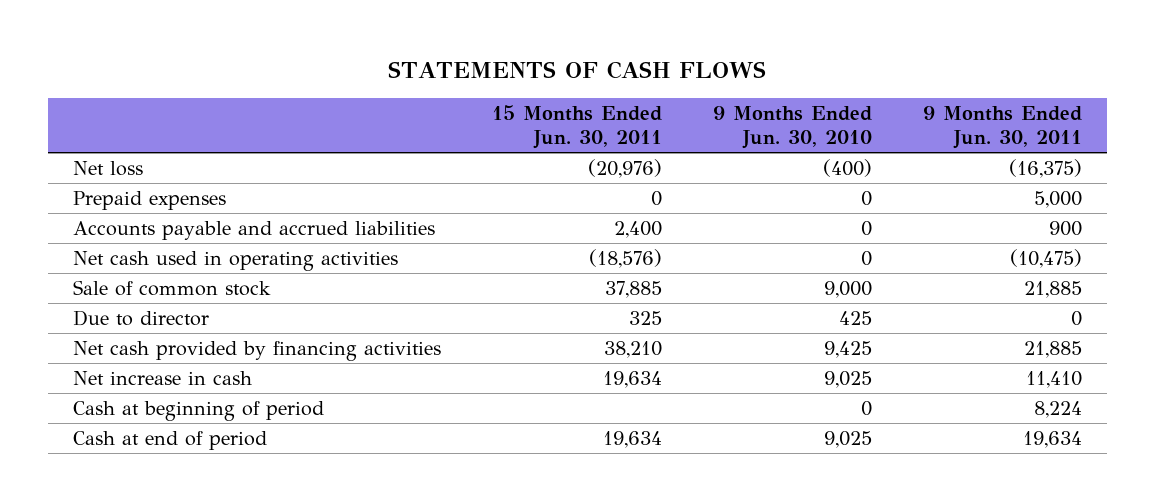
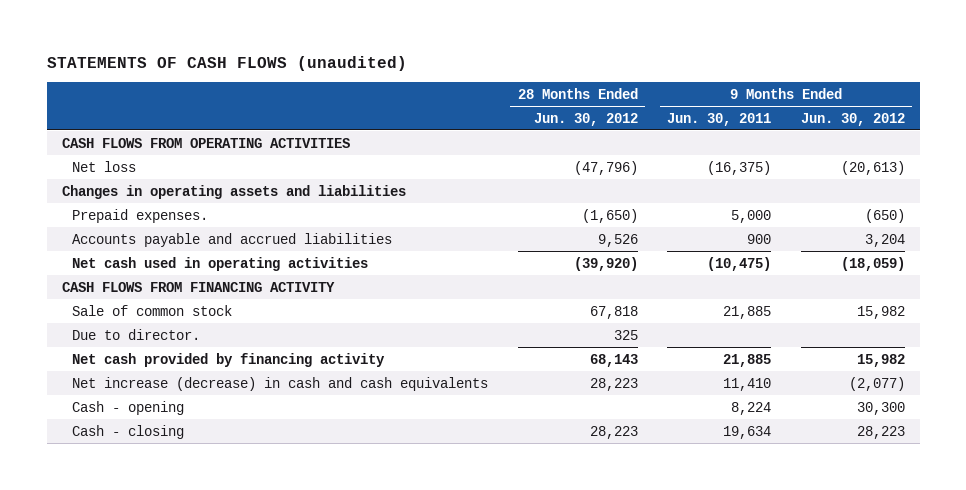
- STATEMENTS OF CASH FLOWS
+ STATEMENTS OF CASH FLOWS (unaudited)
- | 15 Months Ended Jun. 30, 2011 | 9 Months Ended Jun. 30, 2010 | 9 Months Ended Jun. 30, 2011
+ | 28 Months Ended Jun. 30, 2012 | 9 Months Ended Jun. 30, 2011 | 9 Months Ended Jun. 30, 2012
+ CASH FLOWS FROM OPERATING ACTIVITIES
- Prepaid expenses | 0 | 0 | 5,000
+ Changes in operating assets and liabilities
+ Prepaid expenses. | (1,650) | 5,000 | (650)
+ CASH FLOWS FROM FINANCING ACTIVITY
- Due to director | 325 | 425 | 0
- Net cash provided by financing activities | 38,210 | 9,425 | 21,885
- Net increase in cash | 19,634 | 9,025 | 11,410
- Cash at beginning of period | | 0 | 8,224
- Cash at end of period | 19,634 | 9,025 | 19,634
+ Due to director. | 325 | |
+ Net cash provided by financing activity | 68,143 | 21,885 | 15,982
+ Net increase (decrease) in cash and cash equivalents | 28,223 | 11,410 | (2,077)
+ Cash - opening | | 8,224 | 30,300
+ Cash - closing | 28,223 | 19,634 | 28,223

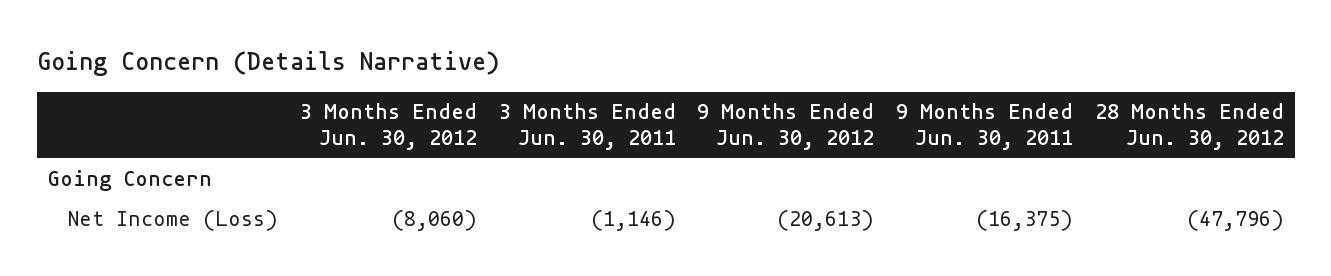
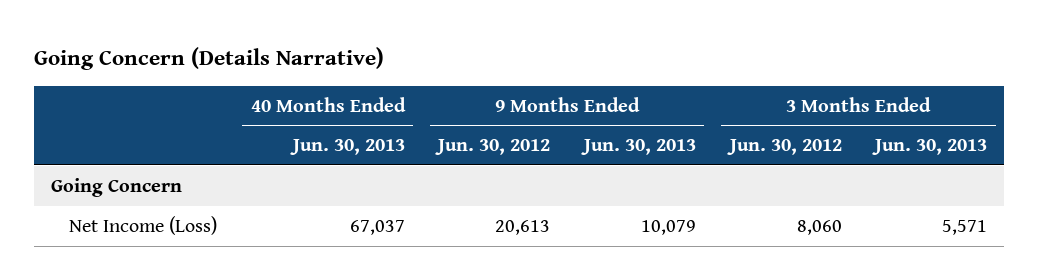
- | 3 Months Ended Jun. 30, 2012 | 3 Months Ended Jun. 30, 2011 | 9 Months Ended Jun. 30, 2012 | 9 Months Ended Jun. 30, 2011 | 28 Months Ended Jun. 30, 2012
+ | 40 Months Ended Jun. 30, 2013 | 9 Months Ended Jun. 30, 2012 | 9 Months Ended Jun. 30, 2013 | 3 Months Ended Jun. 30, 2012 | 3 Months Ended Jun. 30, 2013
- Net Income (Loss) | (8,060) | (1,146) | (20,613) | (16,375) | (47,796)
+ Net Income (Loss) | 67,037 | 20,613 | 10,079 | 8,060 | 5,571

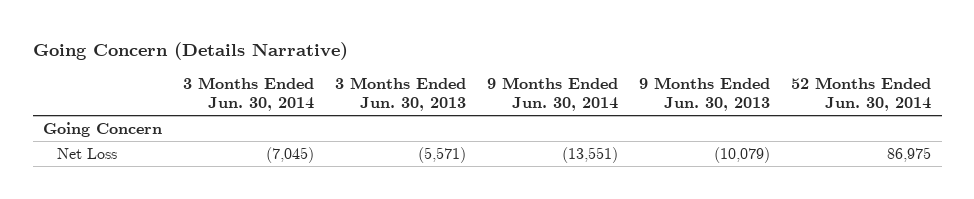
- | 40 Months Ended Jun. 30, 2013 | 9 Months Ended Jun. 30, 2012 | 9 Months Ended Jun. 30, 2013 | 3 Months Ended Jun. 30, 2012 | 3 Months Ended Jun. 30, 2013
+ | 3 Months Ended Jun. 30, 2014 | 3 Months Ended Jun. 30, 2013 | 9 Months Ended Jun. 30, 2014 | 9 Months Ended Jun. 30, 2013 | 52 Months Ended Jun. 30, 2014
- Net Income (Loss) | 67,037 | 20,613 | 10,079 | 8,060 | 5,571
+ Net Loss | (7,045) | (5,571) | (13,551) | (10,079) | 86,975

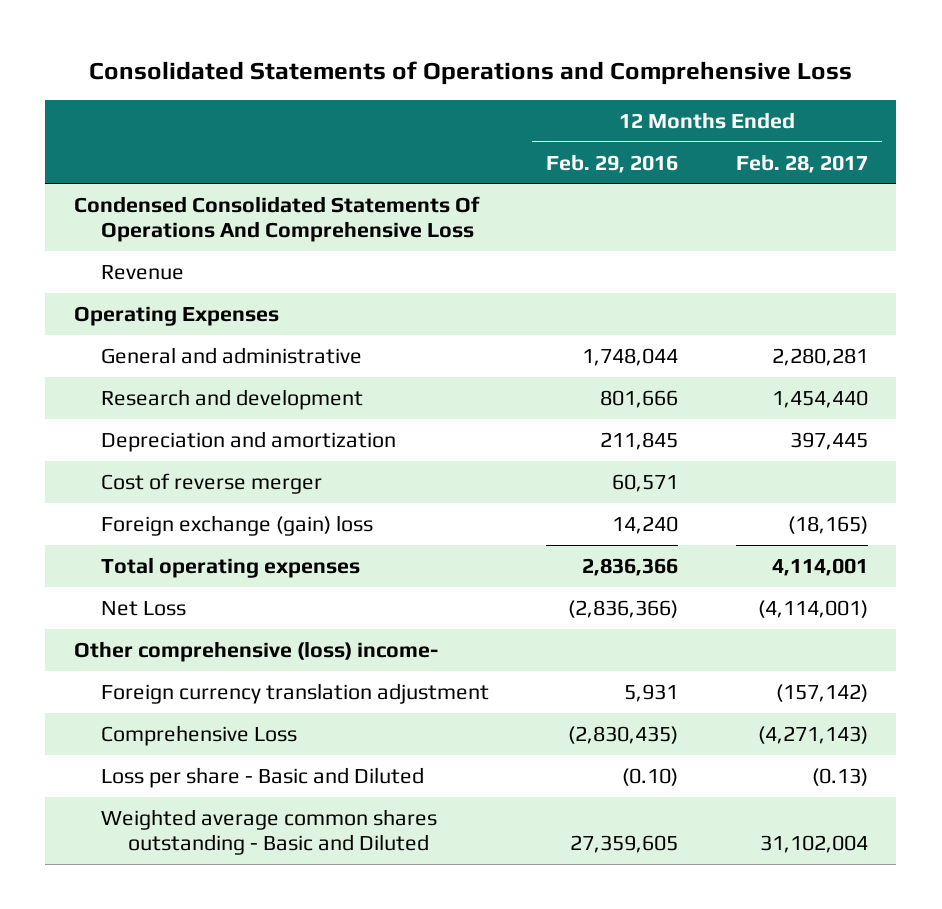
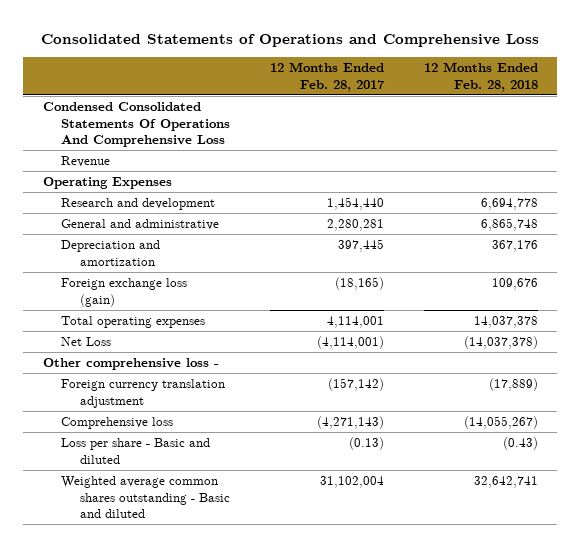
- | 12 Months Ended Feb. 29, 2016 | 12 Months Ended Feb. 28, 2017
+ | 12 Months Ended Feb. 28, 2017 | 12 Months Ended Feb. 28, 2018
moved down: General and administrative | 2,280,281 | 6,865,748
- Cost of reverse merger | 60,571 |
- Foreign exchange (gain) loss | 14,240 | (18,165)
+ Foreign exchange loss (gain) | (18,165) | 109,676
- Other comprehensive (loss) income-
+ Other comprehensive loss -
- Comprehensive Loss | (2,830,435) | (4,271,143)
- Loss per share - Basic and Diluted | (0.10) | (0.13)
- Weighted average common shares outstanding - Basic and Diluted | 27,359,605 | 31,102,004
+ Comprehensive loss | (4,271,143) | (14,055,267)
+ Loss per share - Basic and diluted | (0.13) | (0.43)
+ Weighted average common shares outstanding - Basic and diluted | 31,102,004 | 32,642,741

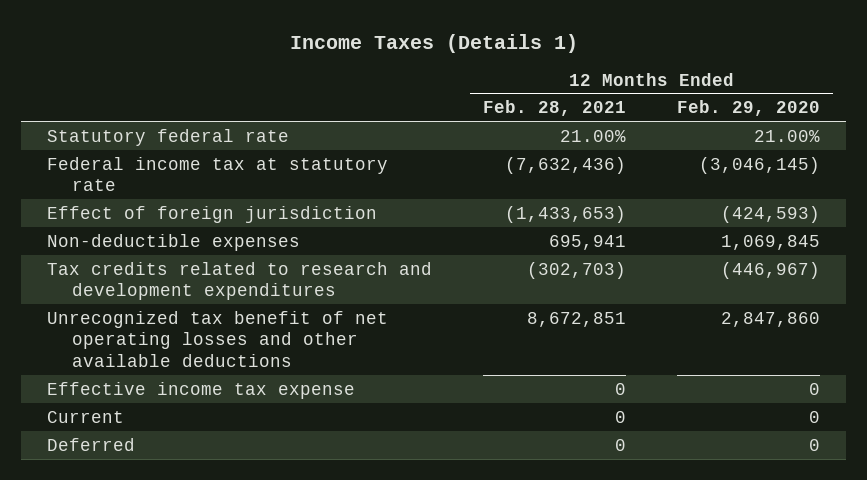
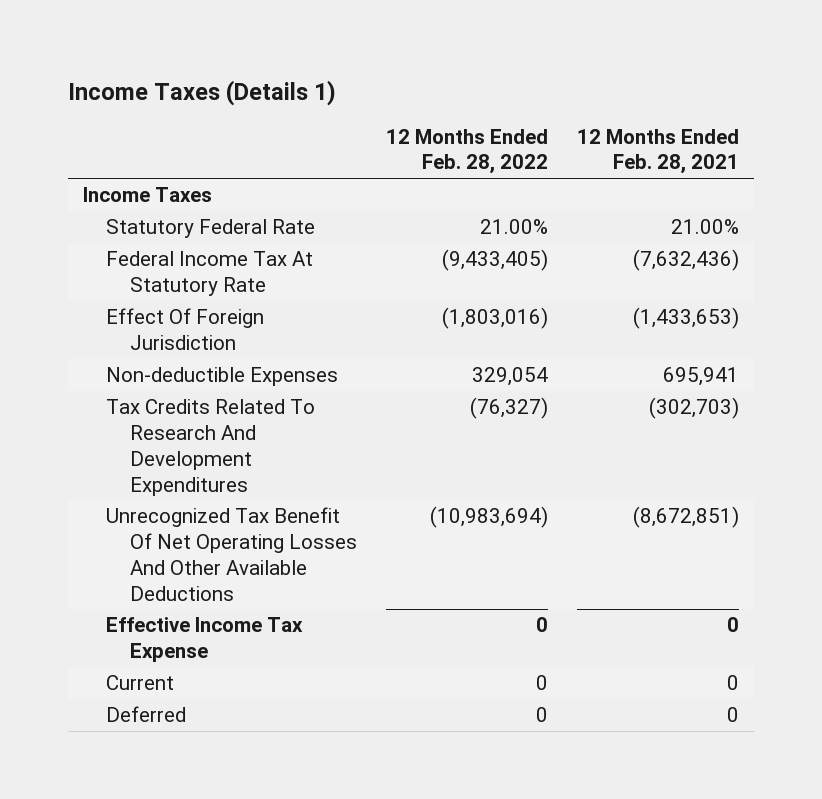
- | 12 Months Ended Feb. 28, 2021 | 12 Months Ended Feb. 29, 2020
+ | 12 Months Ended Feb. 28, 2022 | 12 Months Ended Feb. 28, 2021
- Statutory federal rate | 21.00% | 21.00%
- Federal income tax at statutory rate | (7,632,436) | (3,046,145)
- Effect of foreign jurisdiction | (1,433,653) | (424,593)
- Non-deductible expenses | 695,941 | 1,069,845
- Tax credits related to research and development expenditures | (302,703) | (446,967)
- Unrecognized tax benefit of net operating losses and other available deductions | 8,672,851 | 2,847,860
- Effective income tax expense | 0 | 0
+ Income Taxes
+ Statutory Federal Rate | 21.00% | 21.00%
+ Federal Income Tax At Statutory Rate | (9,433,405) | (7,632,436)
+ Effect Of Foreign Jurisdiction | (1,803,016) | (1,433,653)
+ Non-deductible Expenses | 329,054 | 695,941
+ Tax Credits Related To Research And Development Expenditures | (76,327) | (302,703)
+ Unrecognized Tax Benefit Of Net Operating Losses And Other Available Deductions | (10,983,694) | (8,672,851)
+ Effective Income Tax Expense | 0 | 0

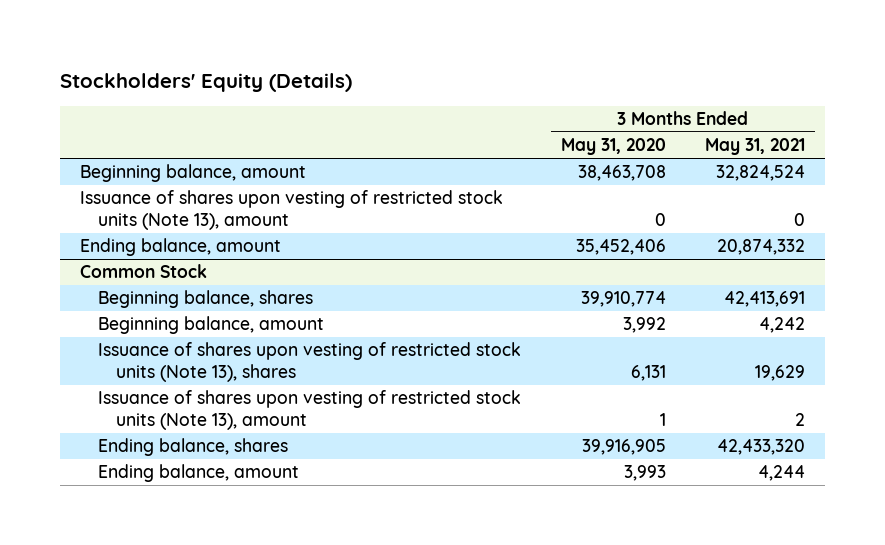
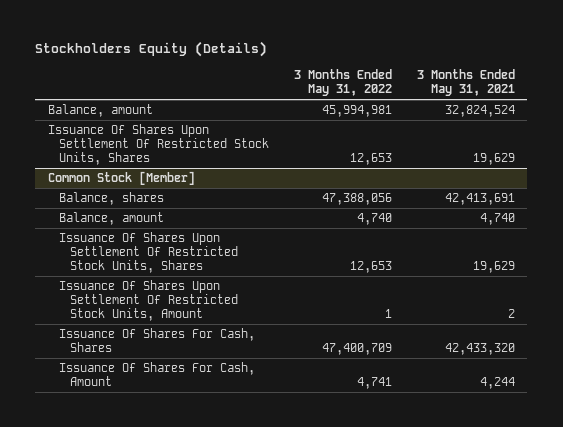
- Stockholders' Equity (Details)
+ Stockholders Equity (Details)
- | 3 Months Ended May 31, 2020 | 3 Months Ended May 31, 2021
+ | 3 Months Ended May 31, 2022 | 3 Months Ended May 31, 2021
- Beginning balance, amount | 38,463,708 | 32,824,524
- Issuance of shares upon vesting of restricted stock units (Note 13), amount | 0 | 0
- Ending balance, amount | 35,452,406 | 20,874,332
- Common Stock
- Beginning balance, shares | 39,910,774 | 42,413,691
- Beginning balance, amount | 3,992 | 4,242
- Issuance of shares upon vesting of restricted stock units (Note 13), shares | 6,131 | 19,629
- Issuance of shares upon vesting of restricted stock units (Note 13), amount | 1 | 2
- Ending balance, shares | 39,916,905 | 42,433,320
- Ending balance, amount | 3,993 | 4,244
+ Balance, amount | 45,994,981 | 32,824,524
+ Issuance Of Shares Upon Settlement Of Restricted Stock Units, Shares | 12,653 | 19,629
+ Common Stock [Member]
+ Balance, shares | 47,388,056 | 42,413,691
+ Balance, amount | 4,740 | 4,740
+ Issuance Of Shares Upon Settlement Of Restricted Stock Units, Shares | 12,653 | 19,629
+ Issuance Of Shares Upon Settlement Of Restricted Stock Units, Amount | 1 | 2
+ Issuance Of Shares For Cash, Shares | 47,400,709 | 42,433,320
+ Issuance Of Shares For Cash, Amount | 4,741 | 4,244

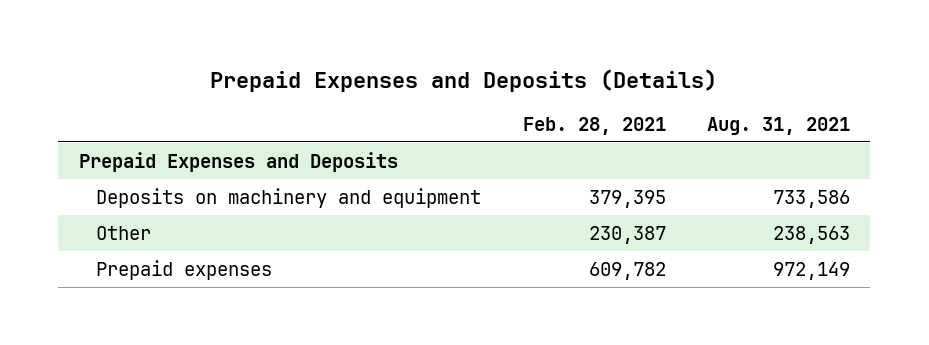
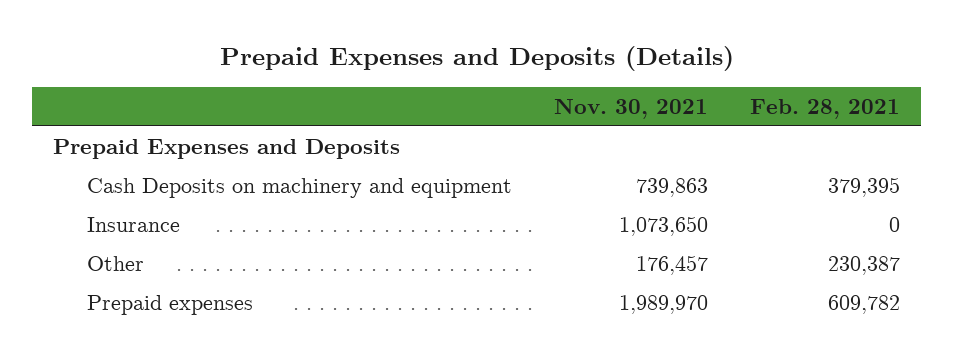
- | Feb. 28, 2021 | Aug. 31, 2021
+ | Nov. 30, 2021 | Feb. 28, 2021
- Deposits on machinery and equipment | 379,395 | 733,586
+ Cash Deposits on machinery and equipment | 739,863 | 379,395
+ Insurance | 1,073,650 | 0

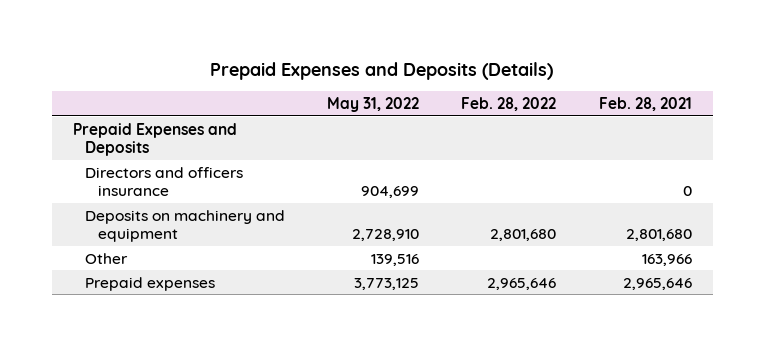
- | Nov. 30, 2021 | Feb. 28, 2021
+ | May 31, 2022 | Feb. 28, 2022 | Feb. 28, 2021
- Cash Deposits on machinery and equipment | 739,863 | 379,395
- Insurance | 1,073,650 | 0
- Other | 176,457 | 230,387
- Prepaid expenses | 1,989,970 | 609,782
+ Directors and officers insurance | 904,699 | | 0
+ Deposits on machinery and equipment | 2,728,910 | 2,801,680 | 2,801,680
+ Other | 139,516 | | 163,966
+ Prepaid expenses | 3,773,125 | 2,965,646 | 2,965,646

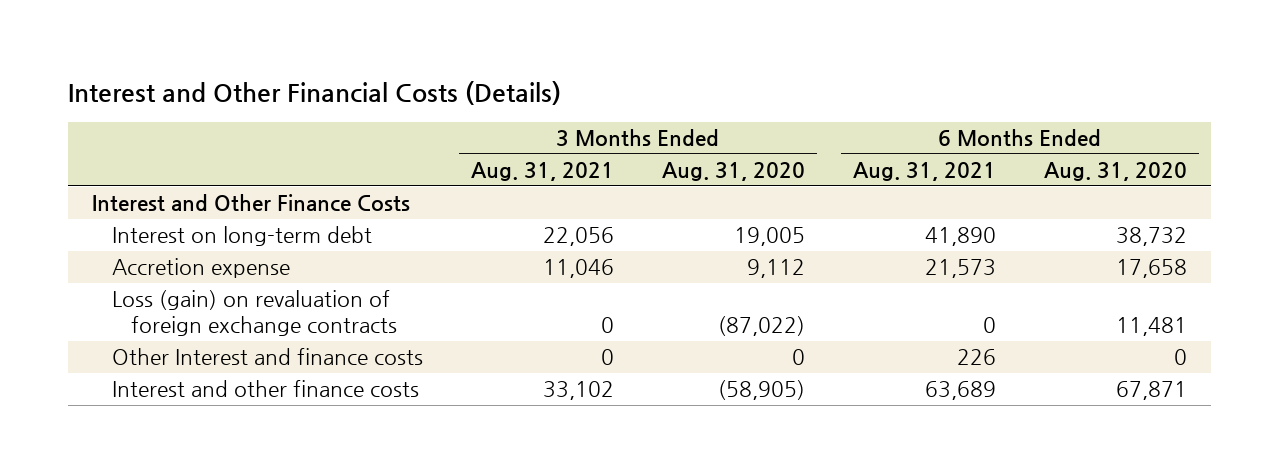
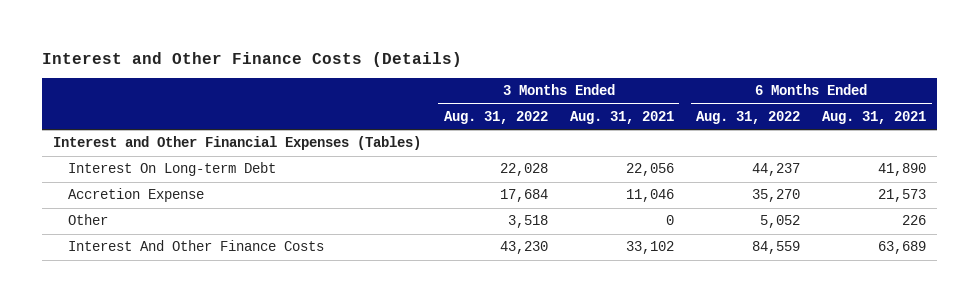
- Interest and Other Financial Costs (Details)
+ Interest and Other Finance Costs (Details)
- | 3 Months Ended Aug. 31, 2021 | 3 Months Ended Aug. 31, 2020 | 6 Months Ended Aug. 31, 2021 | 6 Months Ended Aug. 31, 2020
+ | 3 Months Ended Aug. 31, 2022 | 3 Months Ended Aug. 31, 2021 | 6 Months Ended Aug. 31, 2022 | 6 Months Ended Aug. 31, 2021
- Interest and Other Finance Costs
- Interest on long-term debt | 22,056 | 19,005 | 41,890 | 38,732
- Accretion expense | 11,046 | 9,112 | 21,573 | 17,658
- Loss (gain) on revaluation of foreign exchange contracts | 0 | (87,022) | 0 | 11,481
- Other Interest and finance costs | 0 | 0 | 226 | 0
- Interest and other finance costs | 33,102 | (58,905) | 63,689 | 67,871
+ Interest and Other Financial Expenses (Tables)
+ Interest On Long-term Debt | 22,028 | 22,056 | 44,237 | 41,890
+ Accretion Expense | 17,684 | 11,046 | 35,270 | 21,573
+ Other | 3,518 | 0 | 5,052 | 226
+ Interest And Other Finance Costs | 43,230 | 33,102 | 84,559 | 63,689

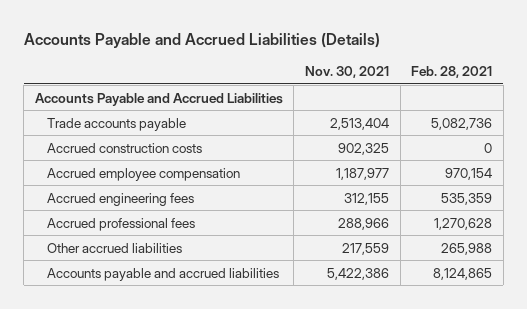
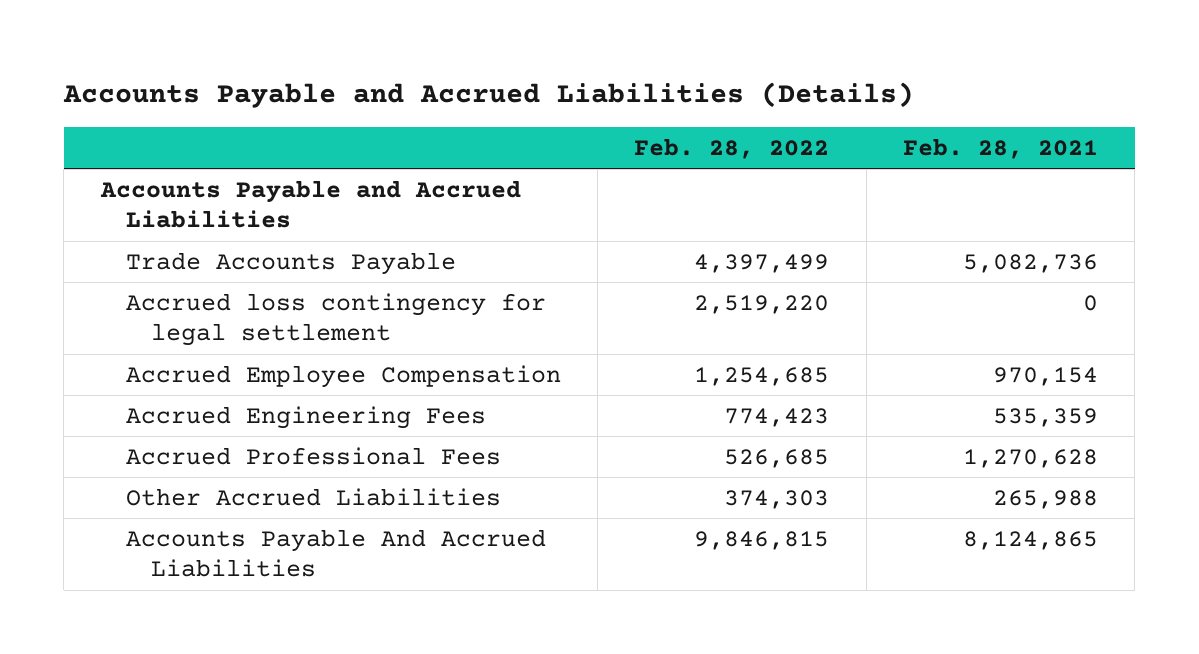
- | Nov. 30, 2021 | Feb. 28, 2021
+ | Feb. 28, 2022 | Feb. 28, 2021
- Trade accounts payable | 2,513,404 | 5,082,736
- Accrued construction costs | 902,325 | 0
- Accrued employee compensation | 1,187,977 | 970,154
- Accrued engineering fees | 312,155 | 535,359
- Accrued professional fees | 288,966 | 1,270,628
- Other accrued liabilities | 217,559 | 265,988
- Accounts payable and accrued liabilities | 5,422,386 | 8,124,865
+ Trade Accounts Payable | 4,397,499 | 5,082,736
+ Accrued loss contingency for legal settlement | 2,519,220 | 0
+ Accrued Employee Compensation | 1,254,685 | 970,154
+ Accrued Engineering Fees | 774,423 | 535,359
+ Accrued Professional Fees | 526,685 | 1,270,628
+ Other Accrued Liabilities | 374,303 | 265,988
+ Accounts Payable And Accrued Liabilities | 9,846,815 | 8,124,865

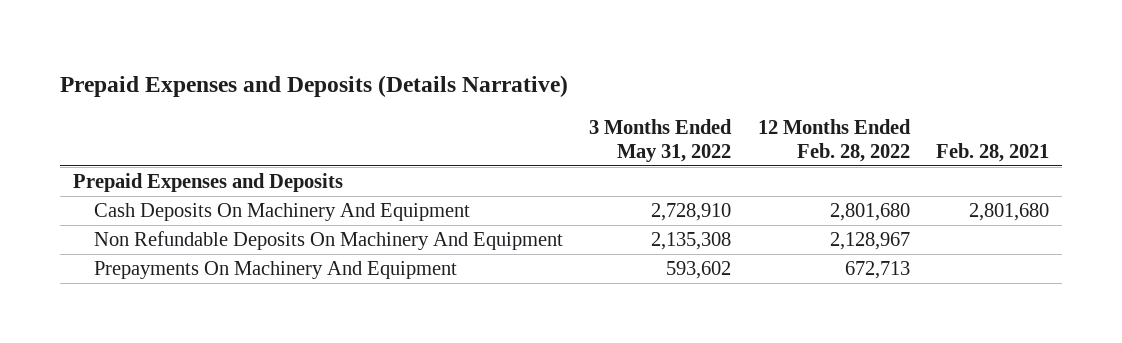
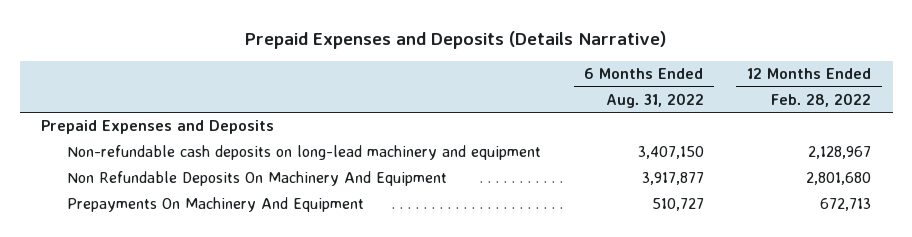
- | 3 Months Ended May 31, 2022 | 12 Months Ended Feb. 28, 2022 | Feb. 28, 2021
+ | 6 Months Ended Aug. 31, 2022 | 12 Months Ended Feb. 28, 2022
- Cash Deposits On Machinery And Equipment | 2,728,910 | 2,801,680 | 2,801,680
- Non Refundable Deposits On Machinery And Equipment | 2,135,308 | 2,128,967 |
+ Non-refundable cash deposits on long-lead machinery and equipment | 3,407,150 | 2,128,967
+ Non Refundable Deposits On Machinery And Equipment | 3,917,877 | 2,801,680

